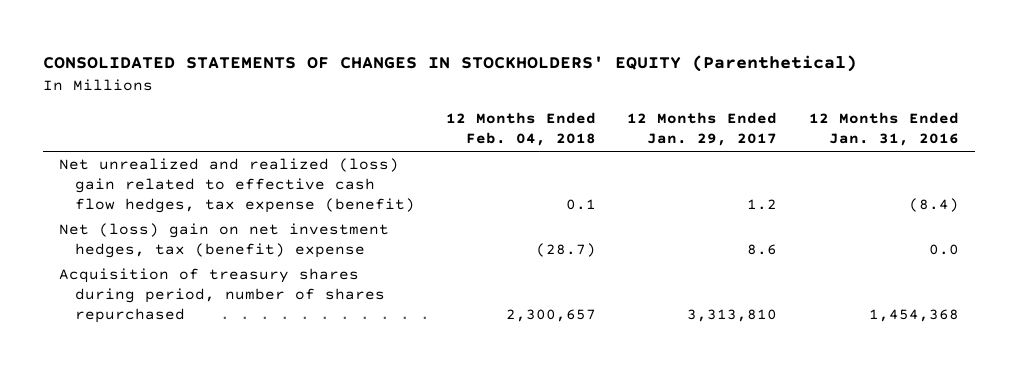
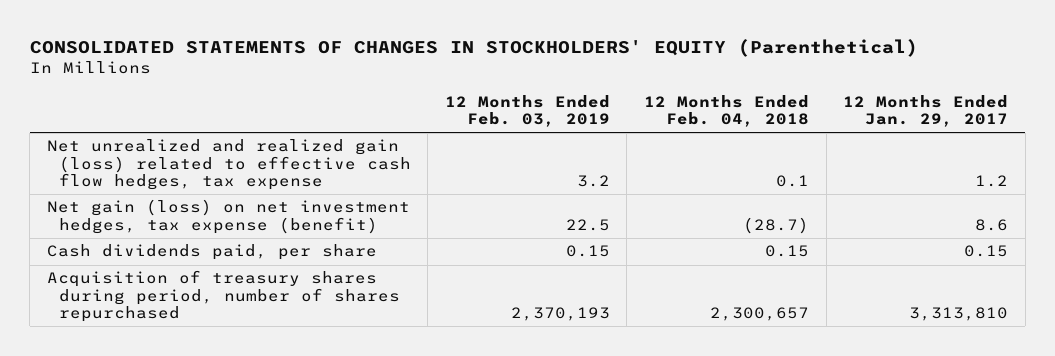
- | 12 Months Ended Feb. 04, 2018 | 12 Months Ended Jan. 29, 2017 | 12 Months Ended Jan. 31, 2016
+ | 12 Months Ended Feb. 03, 2019 | 12 Months Ended Feb. 04, 2018 | 12 Months Ended Jan. 29, 2017
- Net unrealized and realized (loss) gain related to effective cash flow hedges, tax expense (benefit) | 0.1 | 1.2 | (8.4)
- Net (loss) gain on net investment hedges, tax (benefit) expense | (28.7) | 8.6 | 0.0
+ Net unrealized and realized gain (loss) related to effective cash flow hedges, tax expense | 3.2 | 0.1 | 1.2
+ Net gain (loss) on net investment hedges, tax expense (benefit) | 22.5 | (28.7) | 8.6
+ Cash dividends paid, per share | 0.15 | 0.15 | 0.15

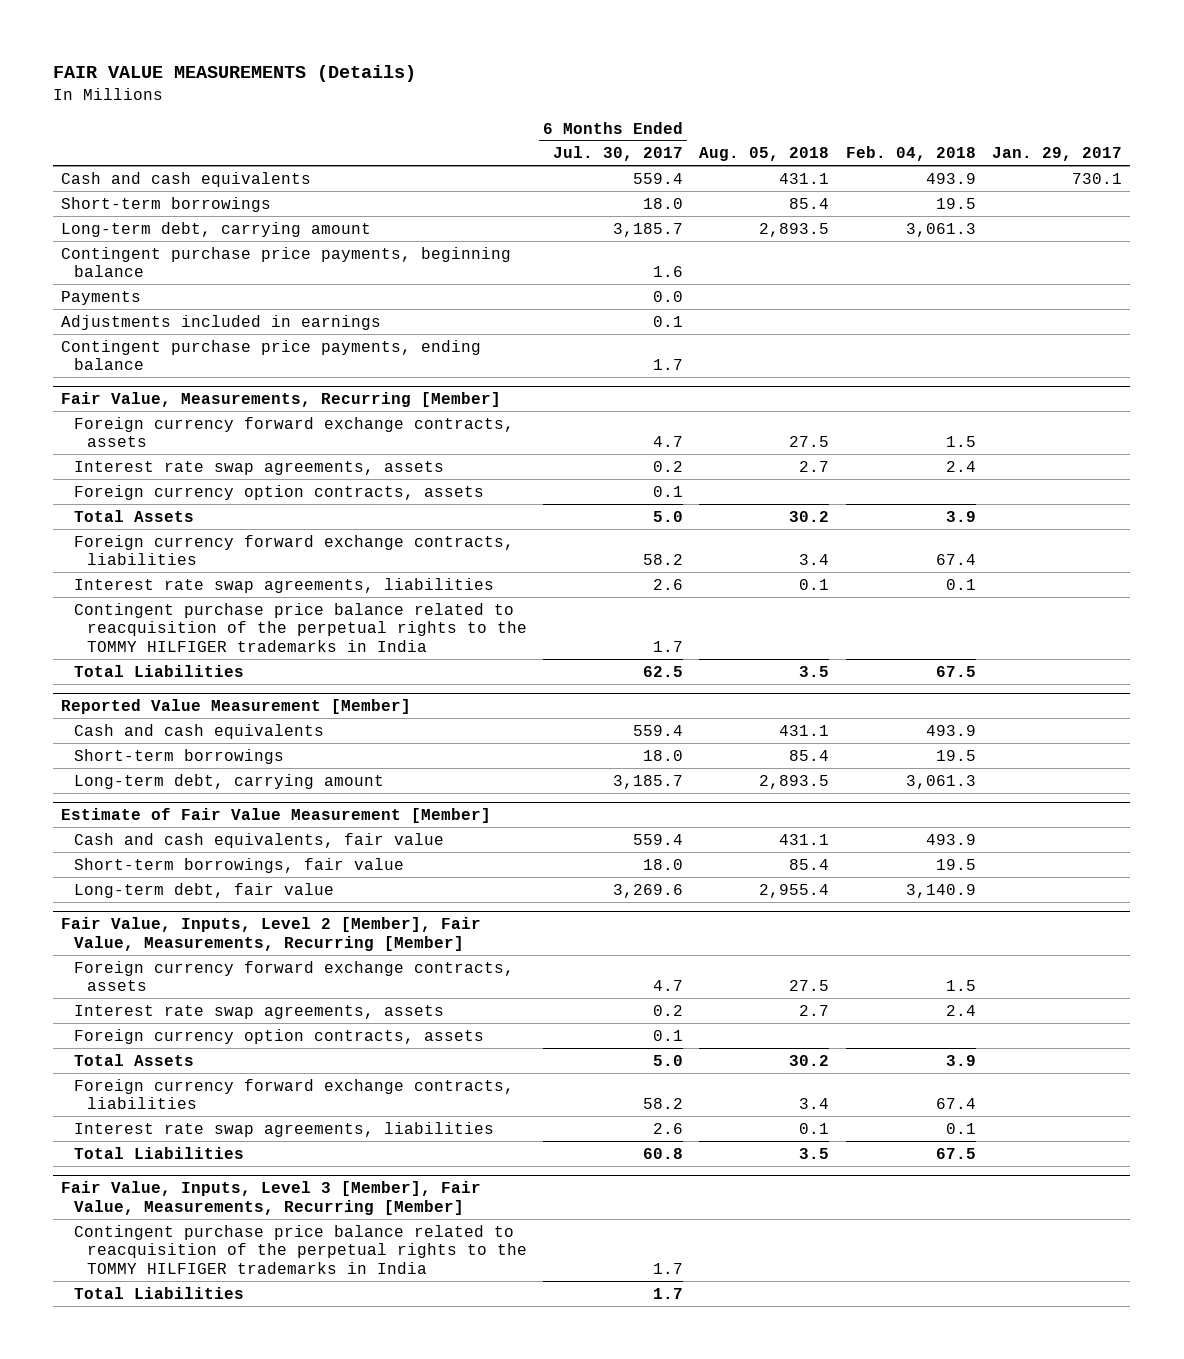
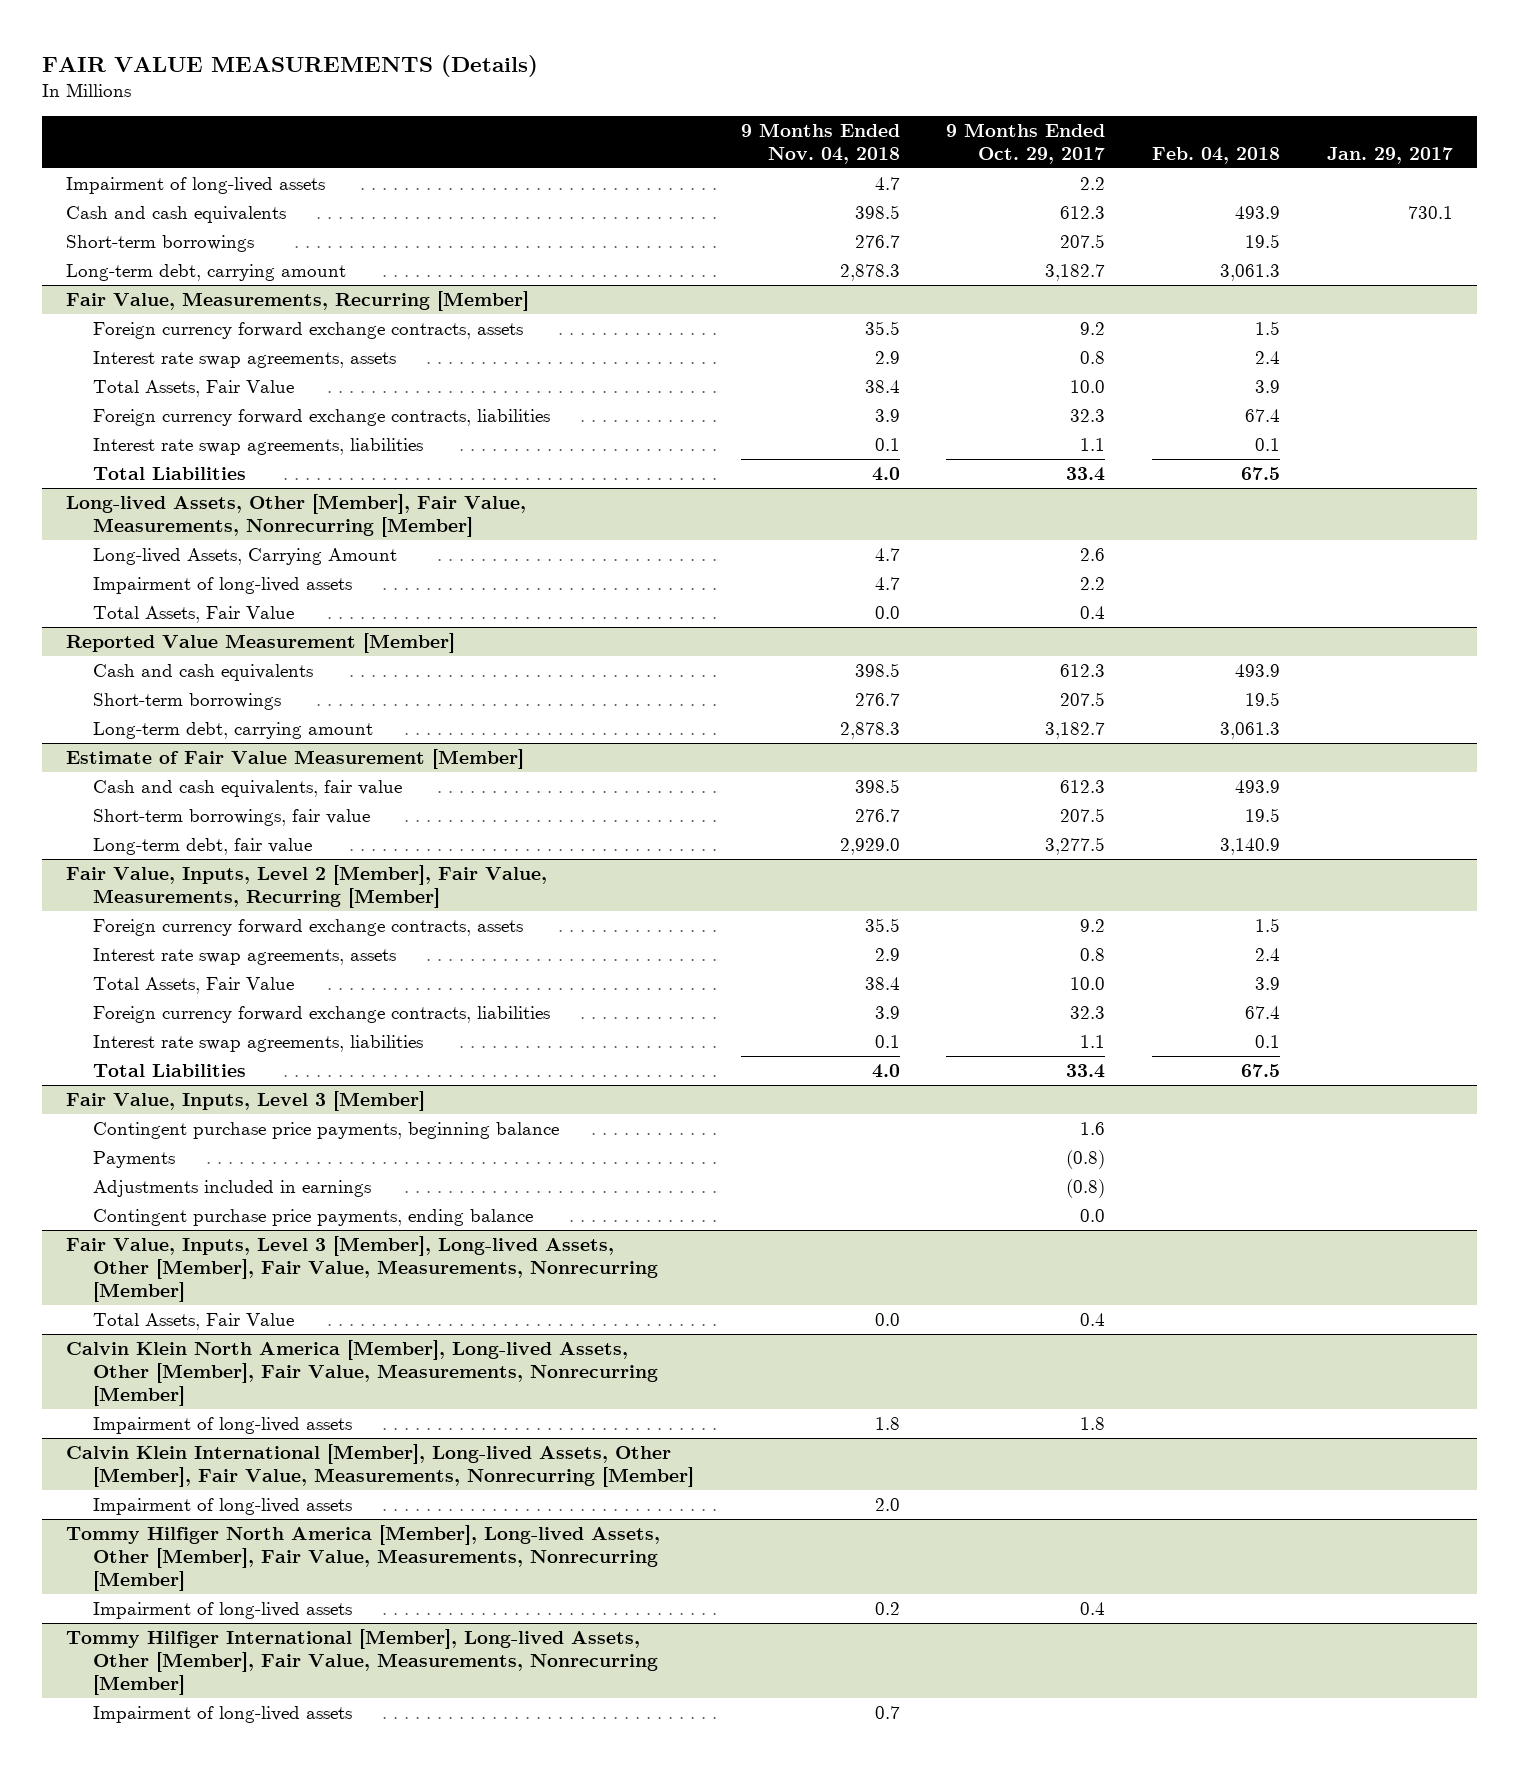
- | 6 Months Ended Jul. 30, 2017 | Aug. 05, 2018 | Feb. 04, 2018 | Jan. 29, 2017
+ | 9 Months Ended Nov. 04, 2018 | 9 Months Ended Oct. 29, 2017 | Feb. 04, 2018 | Jan. 29, 2017
+ Impairment of long-lived assets | 4.7 | 2.2 | |
- Contingent purchase price payments, beginning balance | 1.6 | | |
- Payments | 0.0 | | |
- Adjustments included in earnings | 0.1 | | |
- Contingent purchase price payments, ending balance | 1.7 | | |
@ Fair Value, Measurements, Recurring [Member]
- Foreign currency option contracts, assets | 0.1 | | |
- Total Assets | 5.0 | 30.2 | 3.9 |
+ Total Assets, Fair Value | 38.4 | 10.0 | 3.9 |
- Contingent purchase price balance related to reacquisition of the perpetual rights to the TOMMY HILFIGER trademarks in India | 1.7 | | |
+ Long-lived Assets, Other [Member], Fair Value, Measurements, Nonrecurring [Member]
+ Long-lived Assets, Carrying Amount | 4.7 | 2.6 | |
+ Impairment of long-lived assets | 4.7 | 2.2 | |
+ Total Assets, Fair Value | 0.0 | 0.4 | |
@ Fair Value, Inputs, Level 2 [Member], Fair Value, Measurements, Recurring [Member]
- Foreign currency option contracts, assets | 0.1 | | |
- Total Assets | 5.0 | 30.2 | 3.9 |
+ Total Assets, Fair Value | 38.4 | 10.0 | 3.9 |
- Fair Value, Inputs, Level 3 [Member], Fair Value, Measurements, Recurring [Member]
- Contingent purchase price balance related to reacquisition of the perpetual rights to the TOMMY HILFIGER trademarks in India | 1.7 | | |
- Total Liabilities | 1.7 | | |
+ Fair Value, Inputs, Level 3 [Member]
+ Contingent purchase price payments, beginning balance | | 1.6 | |
+ Payments | | (0.8) | |
+ Adjustments included in earnings | | (0.8) | |
+ Contingent purchase price payments, ending balance | | 0.0 | |
+ Fair Value, Inputs, Level 3 [Member], Long-lived Assets, Other [Member], Fair Value, Measurements, Nonrecurring [Member]
+ Total Assets, Fair Value | 0.0 | 0.4 | |
+ Calvin Klein North America [Member], Long-lived Assets, Other [Member], Fair Value, Measurements, Nonrecurring [Member]
+ Impairment of long-lived assets | 1.8 | 1.8 | |
+ Calvin Klein International [Member], Long-lived Assets, Other [Member], Fair Value, Measurements, Nonrecurring [Member]
+ Impairment of long-lived assets | 2.0 | | |
+ Tommy Hilfiger North America [Member], Long-lived Assets, Other [Member], Fair Value, Measurements, Nonrecurring [Member]
+ Impairment of long-lived assets | 0.2 | 0.4 | |
+ Tommy Hilfiger International [Member], Long-lived Assets, Other [Member], Fair Value, Measurements, Nonrecurring [Member]
+ Impairment of long-lived assets | 0.7 | | |

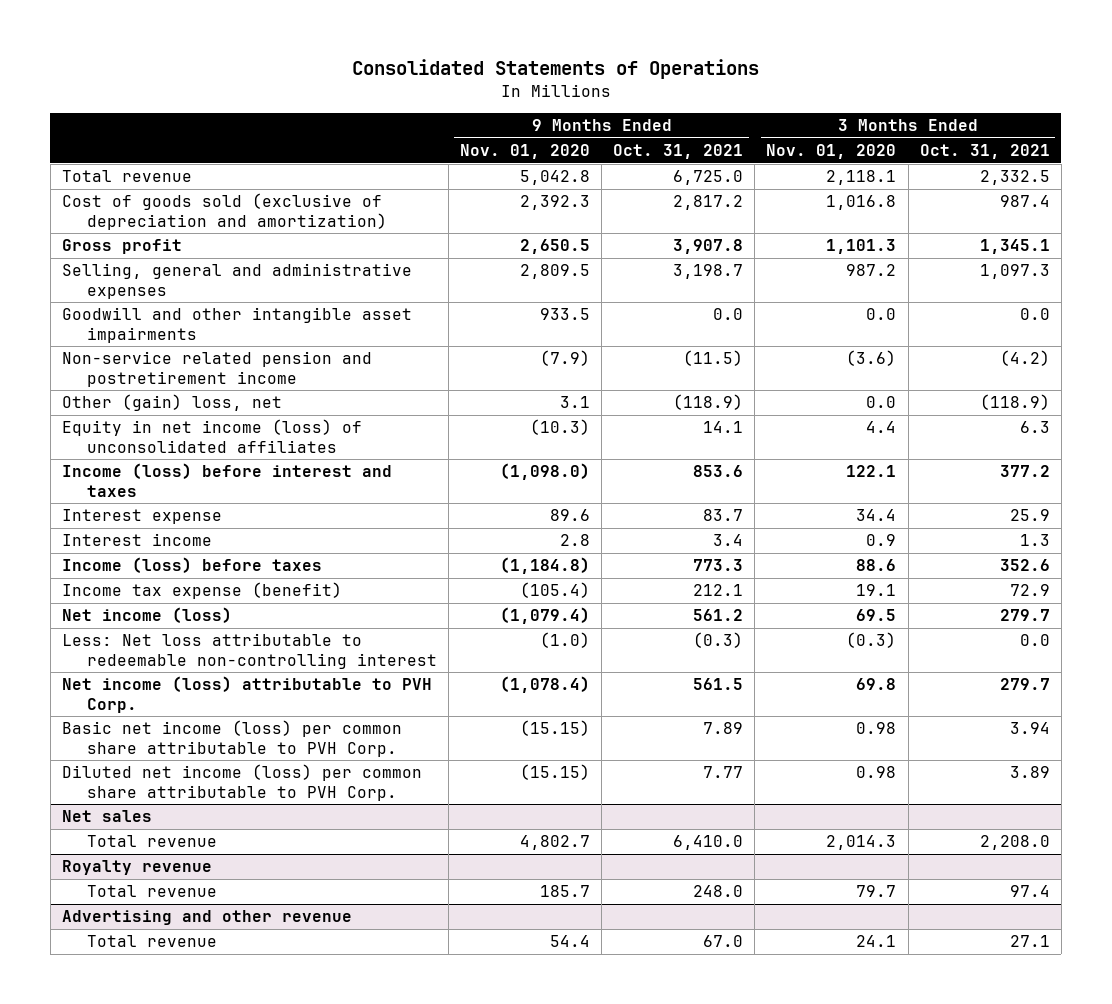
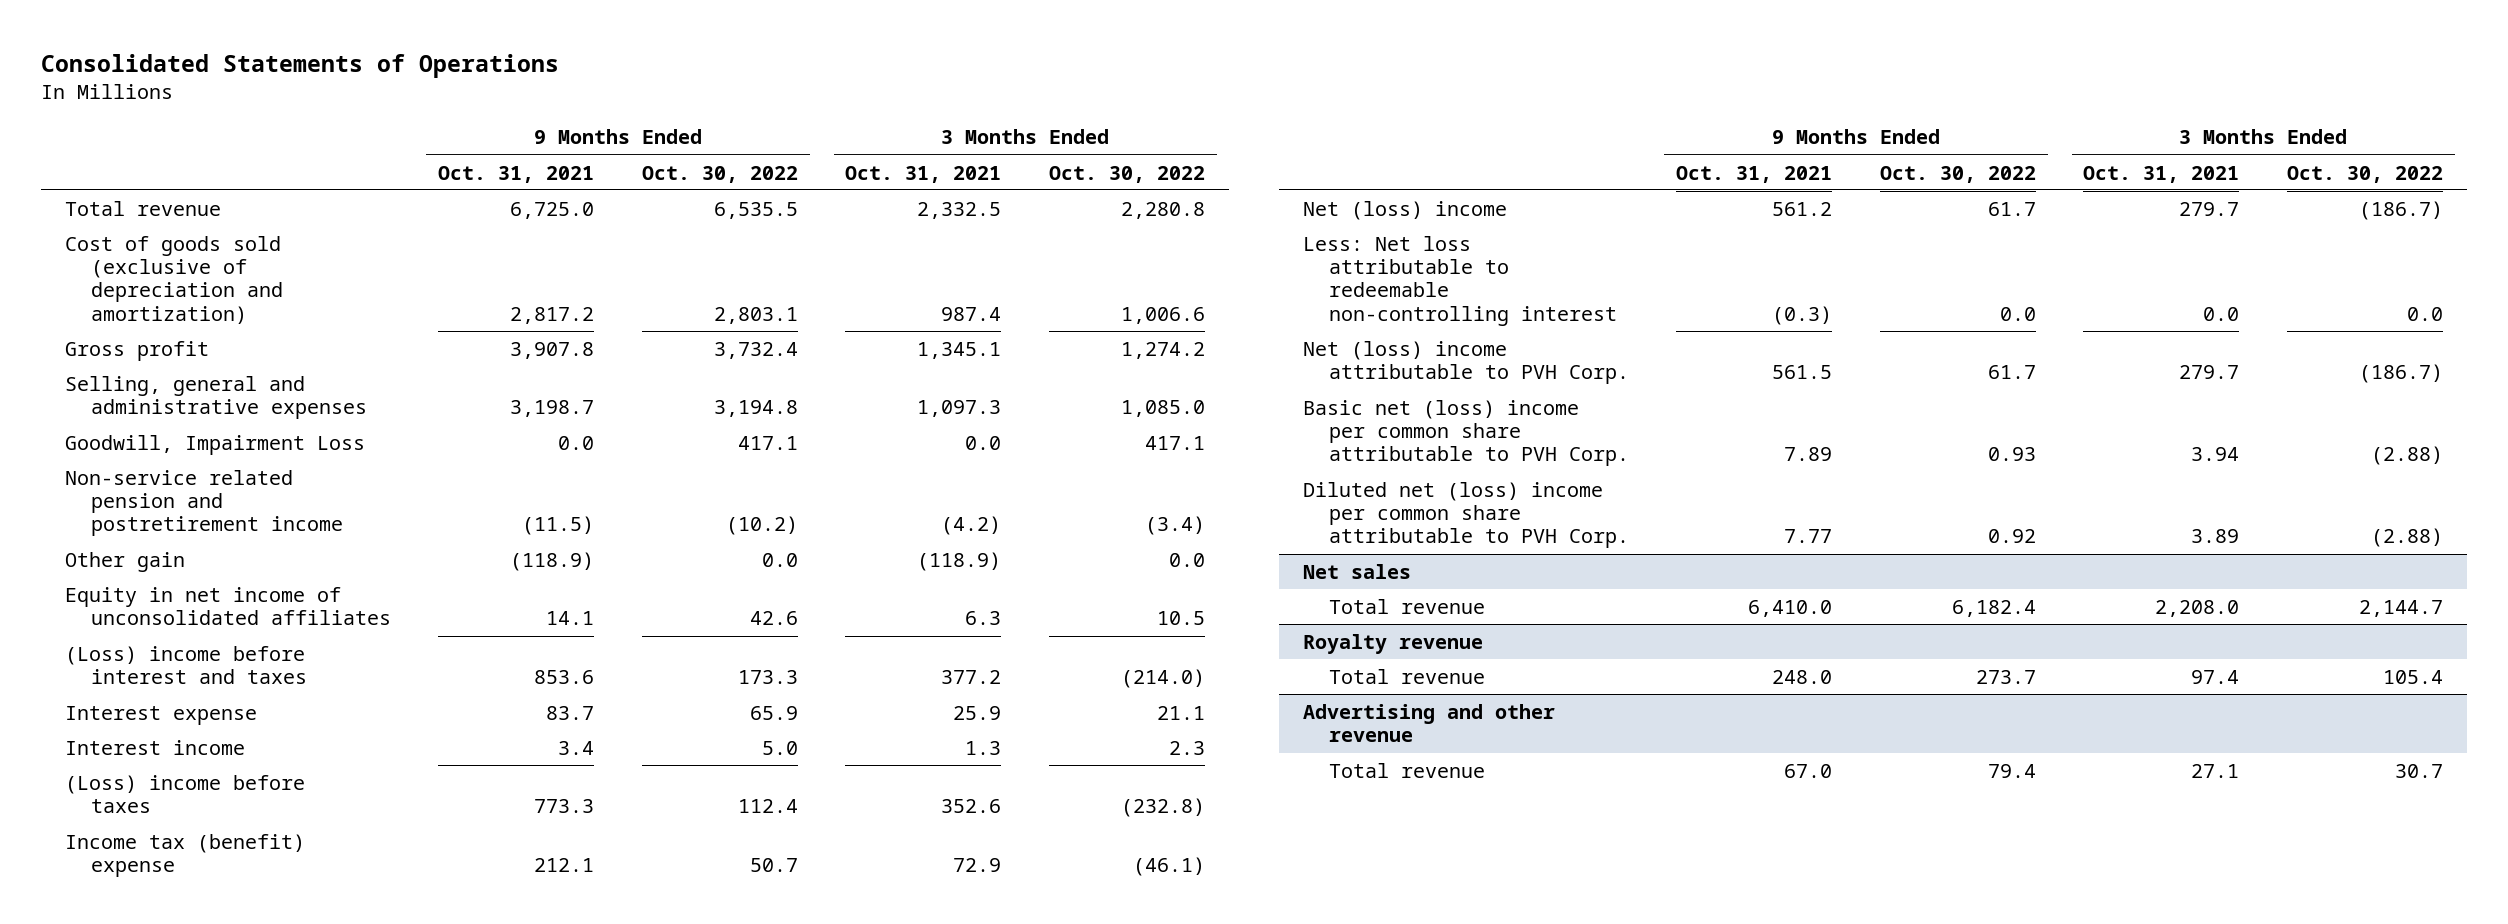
- | 9 Months Ended Nov. 01, 2020 | 9 Months Ended Oct. 31, 2021 | 3 Months Ended Nov. 01, 2020 | 3 Months Ended Oct. 31, 2021
+ | 9 Months Ended Oct. 31, 2021 | 9 Months Ended Oct. 30, 2022 | 3 Months Ended Oct. 31, 2021 | 3 Months Ended Oct. 30, 2022
- Goodwill and other intangible asset impairments | 933.5 | 0.0 | 0.0 | 0.0
+ Goodwill, Impairment Loss | 0.0 | 417.1 | 0.0 | 417.1
- Other (gain) loss, net | 3.1 | (118.9) | 0.0 | (118.9)
- Equity in net income (loss) of unconsolidated affiliates | (10.3) | 14.1 | 4.4 | 6.3
- Income (loss) before interest and taxes | (1,098.0) | 853.6 | 122.1 | 377.2
+ Other gain | (118.9) | 0.0 | (118.9) | 0.0
+ Equity in net income of unconsolidated affiliates | 14.1 | 42.6 | 6.3 | 10.5
+ (Loss) income before interest and taxes | 853.6 | 173.3 | 377.2 | (214.0)
- Income (loss) before taxes | (1,184.8) | 773.3 | 88.6 | 352.6
- Income tax expense (benefit) | (105.4) | 212.1 | 19.1 | 72.9
- Net income (loss) | (1,079.4) | 561.2 | 69.5 | 279.7
+ (Loss) income before taxes | 773.3 | 112.4 | 352.6 | (232.8)
+ Income tax (benefit) expense | 212.1 | 50.7 | 72.9 | (46.1)
+ Net (loss) income | 561.2 | 61.7 | 279.7 | (186.7)
- Net income (loss) attributable to PVH Corp. | (1,078.4) | 561.5 | 69.8 | 279.7
- Basic net income (loss) per common share attributable to PVH Corp. | (15.15) | 7.89 | 0.98 | 3.94
- Diluted net income (loss) per common share attributable to PVH Corp. | (15.15) | 7.77 | 0.98 | 3.89
+ Net (loss) income attributable to PVH Corp. | 561.5 | 61.7 | 279.7 | (186.7)
+ Basic net (loss) income per common share attributable to PVH Corp. | 7.89 | 0.93 | 3.94 | (2.88)
+ Diluted net (loss) income per common share attributable to PVH Corp. | 7.77 | 0.92 | 3.89 | (2.88)

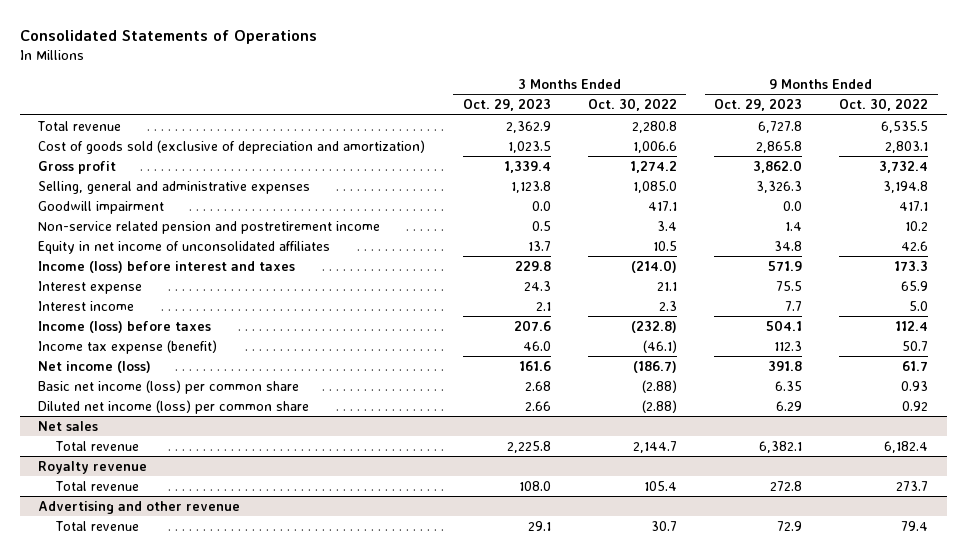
- | 9 Months Ended Oct. 31, 2021 | 9 Months Ended Oct. 30, 2022 | 3 Months Ended Oct. 31, 2021 | 3 Months Ended Oct. 30, 2022
+ | 3 Months Ended Oct. 29, 2023 | 3 Months Ended Oct. 30, 2022 | 9 Months Ended Oct. 29, 2023 | 9 Months Ended Oct. 30, 2022
- Goodwill, Impairment Loss | 0.0 | 417.1 | 0.0 | 417.1
- Non-service related pension and postretirement income | (11.5) | (10.2) | (4.2) | (3.4)
- Other gain | (118.9) | 0.0 | (118.9) | 0.0
+ Goodwill impairment | 0.0 | 417.1 | 0.0 | 417.1
+ Non-service related pension and postretirement income | 0.5 | 3.4 | 1.4 | 10.2
- (Loss) income before interest and taxes | 853.6 | 173.3 | 377.2 | (214.0)
+ Income (loss) before interest and taxes | 229.8 | (214.0) | 571.9 | 173.3
- (Loss) income before taxes | 773.3 | 112.4 | 352.6 | (232.8)
- Income tax (benefit) expense | 212.1 | 50.7 | 72.9 | (46.1)
- Net (loss) income | 561.2 | 61.7 | 279.7 | (186.7)
- Less: Net loss attributable to redeemable non-controlling interest | (0.3) | 0.0 | 0.0 | 0.0
- Net (loss) income attributable to PVH Corp. | 561.5 | 61.7 | 279.7 | (186.7)
- Basic net (loss) income per common share attributable to PVH Corp. | 7.89 | 0.93 | 3.94 | (2.88)
- Diluted net (loss) income per common share attributable to PVH Corp. | 7.77 | 0.92 | 3.89 | (2.88)
+ Income (loss) before taxes | 207.6 | (232.8) | 504.1 | 112.4
+ Income tax expense (benefit) | 46.0 | (46.1) | 112.3 | 50.7
+ Net income (loss) | 161.6 | (186.7) | 391.8 | 61.7
+ Basic net income (loss) per common share | 2.68 | (2.88) | 6.35 | 0.93
+ Diluted net income (loss) per common share | 2.66 | (2.88) | 6.29 | 0.92

